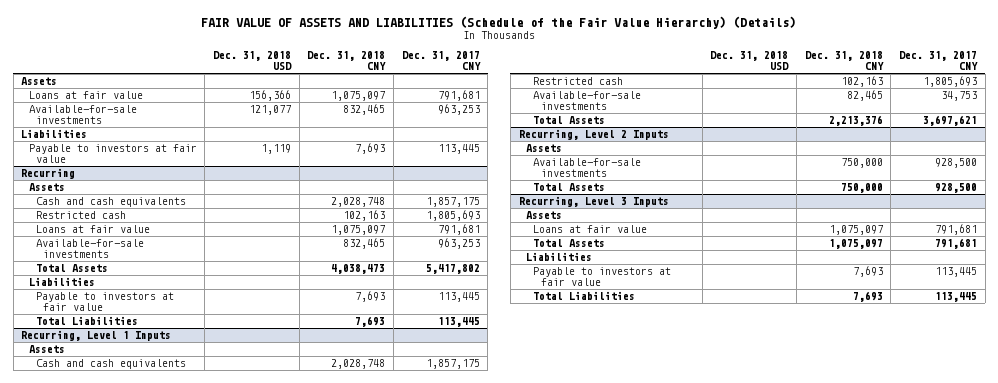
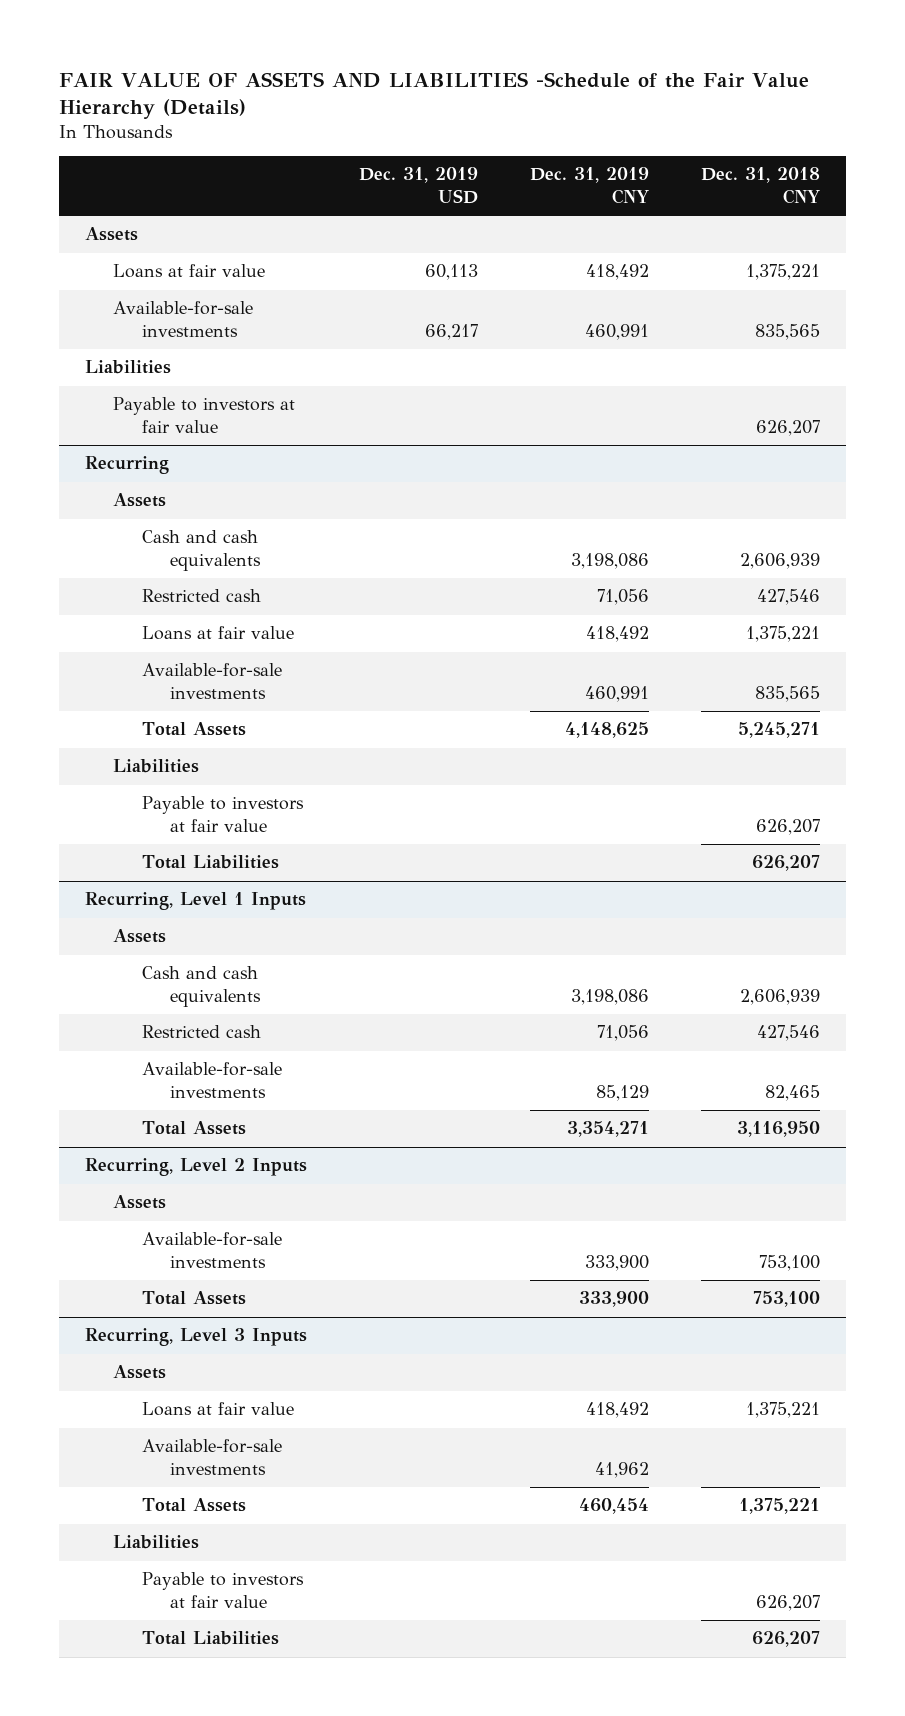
- FAIR VALUE OF ASSETS AND LIABILITIES (Schedule of the Fair Value Hierarchy) (Details)
+ FAIR VALUE OF ASSETS AND LIABILITIES -Schedule of the Fair Value Hierarchy (Details)
- | Dec. 31, 2018 USD | Dec. 31, 2018 CNY | Dec. 31, 2017 CNY
+ | Dec. 31, 2019 USD | Dec. 31, 2019 CNY | Dec. 31, 2018 CNY
- Loans at fair value | 156,366 | 1,075,097 | 791,681
- Available-for-sale investments | 121,077 | 832,465 | 963,253
+ Loans at fair value | 60,113 | 418,492 | 1,375,221
+ Available-for-sale investments | 66,217 | 460,991 | 835,565
- Payable to investors at fair value | 1,119 | 7,693 | 113,445
+ Payable to investors at fair value | | | 626,207
@ Recurring
- Cash and cash equivalents | | 2,028,748 | 1,857,175
- Restricted cash | | 102,163 | 1,805,693
- Loans at fair value | | 1,075,097 | 791,681
- Available-for-sale investments | | 832,465 | 963,253
- Total Assets | | 4,038,473 | 5,417,802
+ Cash and cash equivalents | | 3,198,086 | 2,606,939
+ Restricted cash | | 71,056 | 427,546
+ Loans at fair value | | 418,492 | 1,375,221
+ Available-for-sale investments | | 460,991 | 835,565
+ Total Assets | | 4,148,625 | 5,245,271
- Payable to investors at fair value | | 7,693 | 113,445
- Total Liabilities | | 7,693 | 113,445
+ Payable to investors at fair value | | | 626,207
+ Total Liabilities | | | 626,207
@ Recurring, Level 1 Inputs
- Cash and cash equivalents | | 2,028,748 | 1,857,175
- Restricted cash | | 102,163 | 1,805,693
+ Cash and cash equivalents | | 3,198,086 | 2,606,939
+ Restricted cash | | 71,056 | 427,546
- Total Assets | | 2,213,376 | 3,697,621
+ Total Assets | | 3,354,271 | 3,116,950
@ Recurring, Level 2 Inputs
- Available-for-sale investments | | 750,000 | 928,500
- Total Assets | | 750,000 | 928,500
+ Available-for-sale investments | | 333,900 | 753,100
+ Total Assets | | 333,900 | 753,100
@ Recurring, Level 3 Inputs
- Loans at fair value | | 1,075,097 | 791,681
- Total Assets | | 1,075,097 | 791,681
+ Loans at fair value | | 418,492 | 1,375,221
+ Available-for-sale investments | | 41,962 |
+ Total Assets | | 460,454 | 1,375,221
- Payable to investors at fair value | | 7,693 | 113,445
- Total Liabilities | | 7,693 | 113,445
+ Payable to investors at fair value | | | 626,207
+ Total Liabilities | | | 626,207

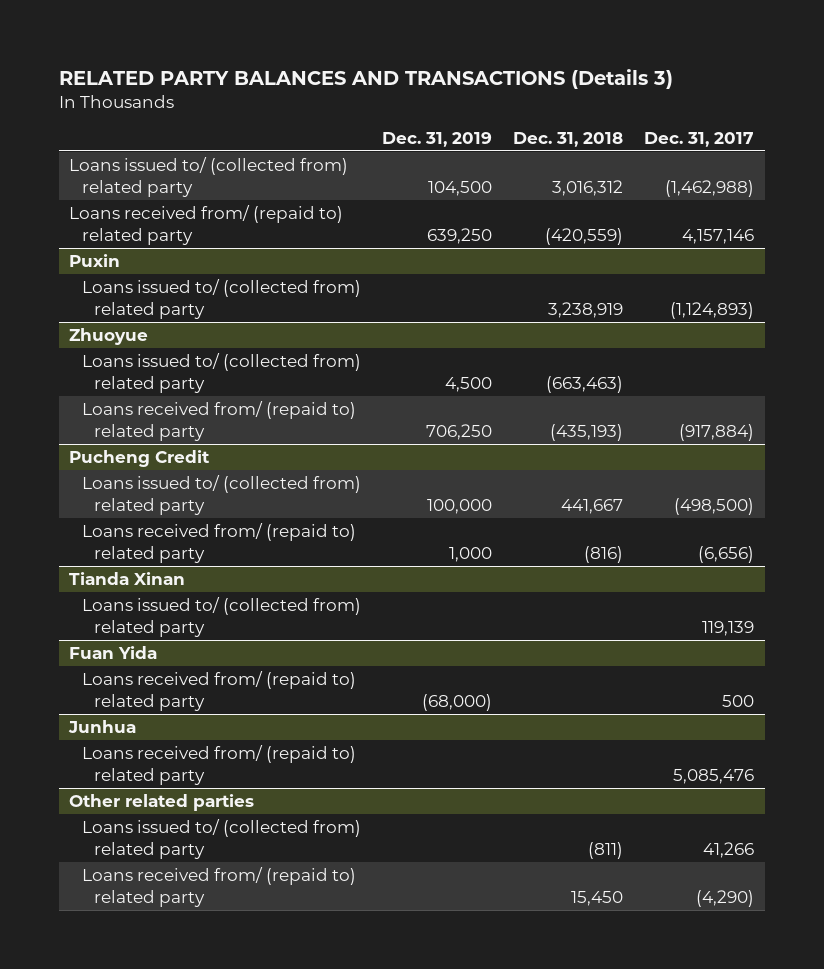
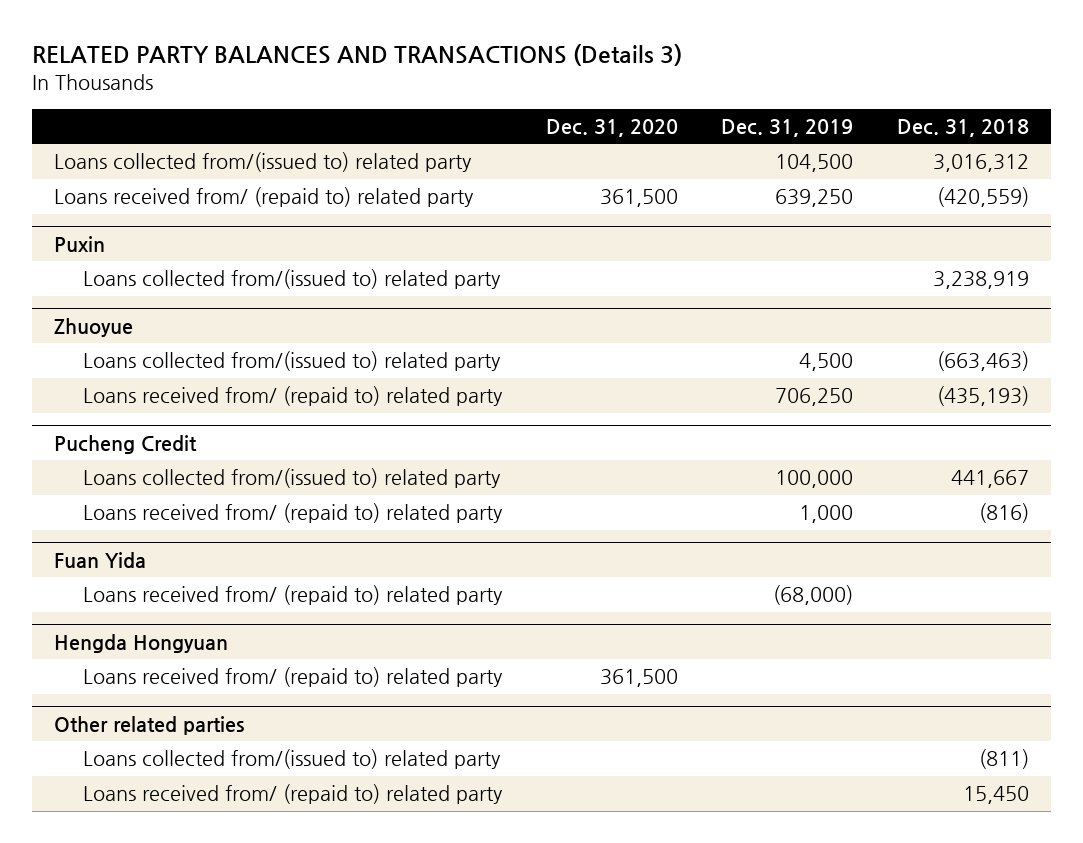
- | Dec. 31, 2019 | Dec. 31, 2018 | Dec. 31, 2017
+ | Dec. 31, 2020 | Dec. 31, 2019 | Dec. 31, 2018
- Loans issued to/ (collected from) related party | 104,500 | 3,016,312 | (1,462,988)
+ Loans collected from/(issued to) related party | | 104,500 | 3,016,312
@ Puxin
- Loans issued to/ (collected from) related party | | 3,238,919 | (1,124,893)
+ Loans collected from/(issued to) related party | | | 3,238,919
@ Zhuoyue
- Loans issued to/ (collected from) related party | 4,500 | (663,463) |
+ Loans collected from/(issued to) related party | | 4,500 | (663,463)
@ Pucheng Credit
- Loans issued to/ (collected from) related party | 100,000 | 441,667 | (498,500)
+ Loans collected from/(issued to) related party | | 100,000 | 441,667
- Tianda Xinan
- Loans issued to/ (collected from) related party | | | 119,139
- Junhua
+ Hengda Hongyuan
@ Other related parties
- Loans issued to/ (collected from) related party | | (811) | 41,266
+ Loans collected from/(issued to) related party | | | (811)

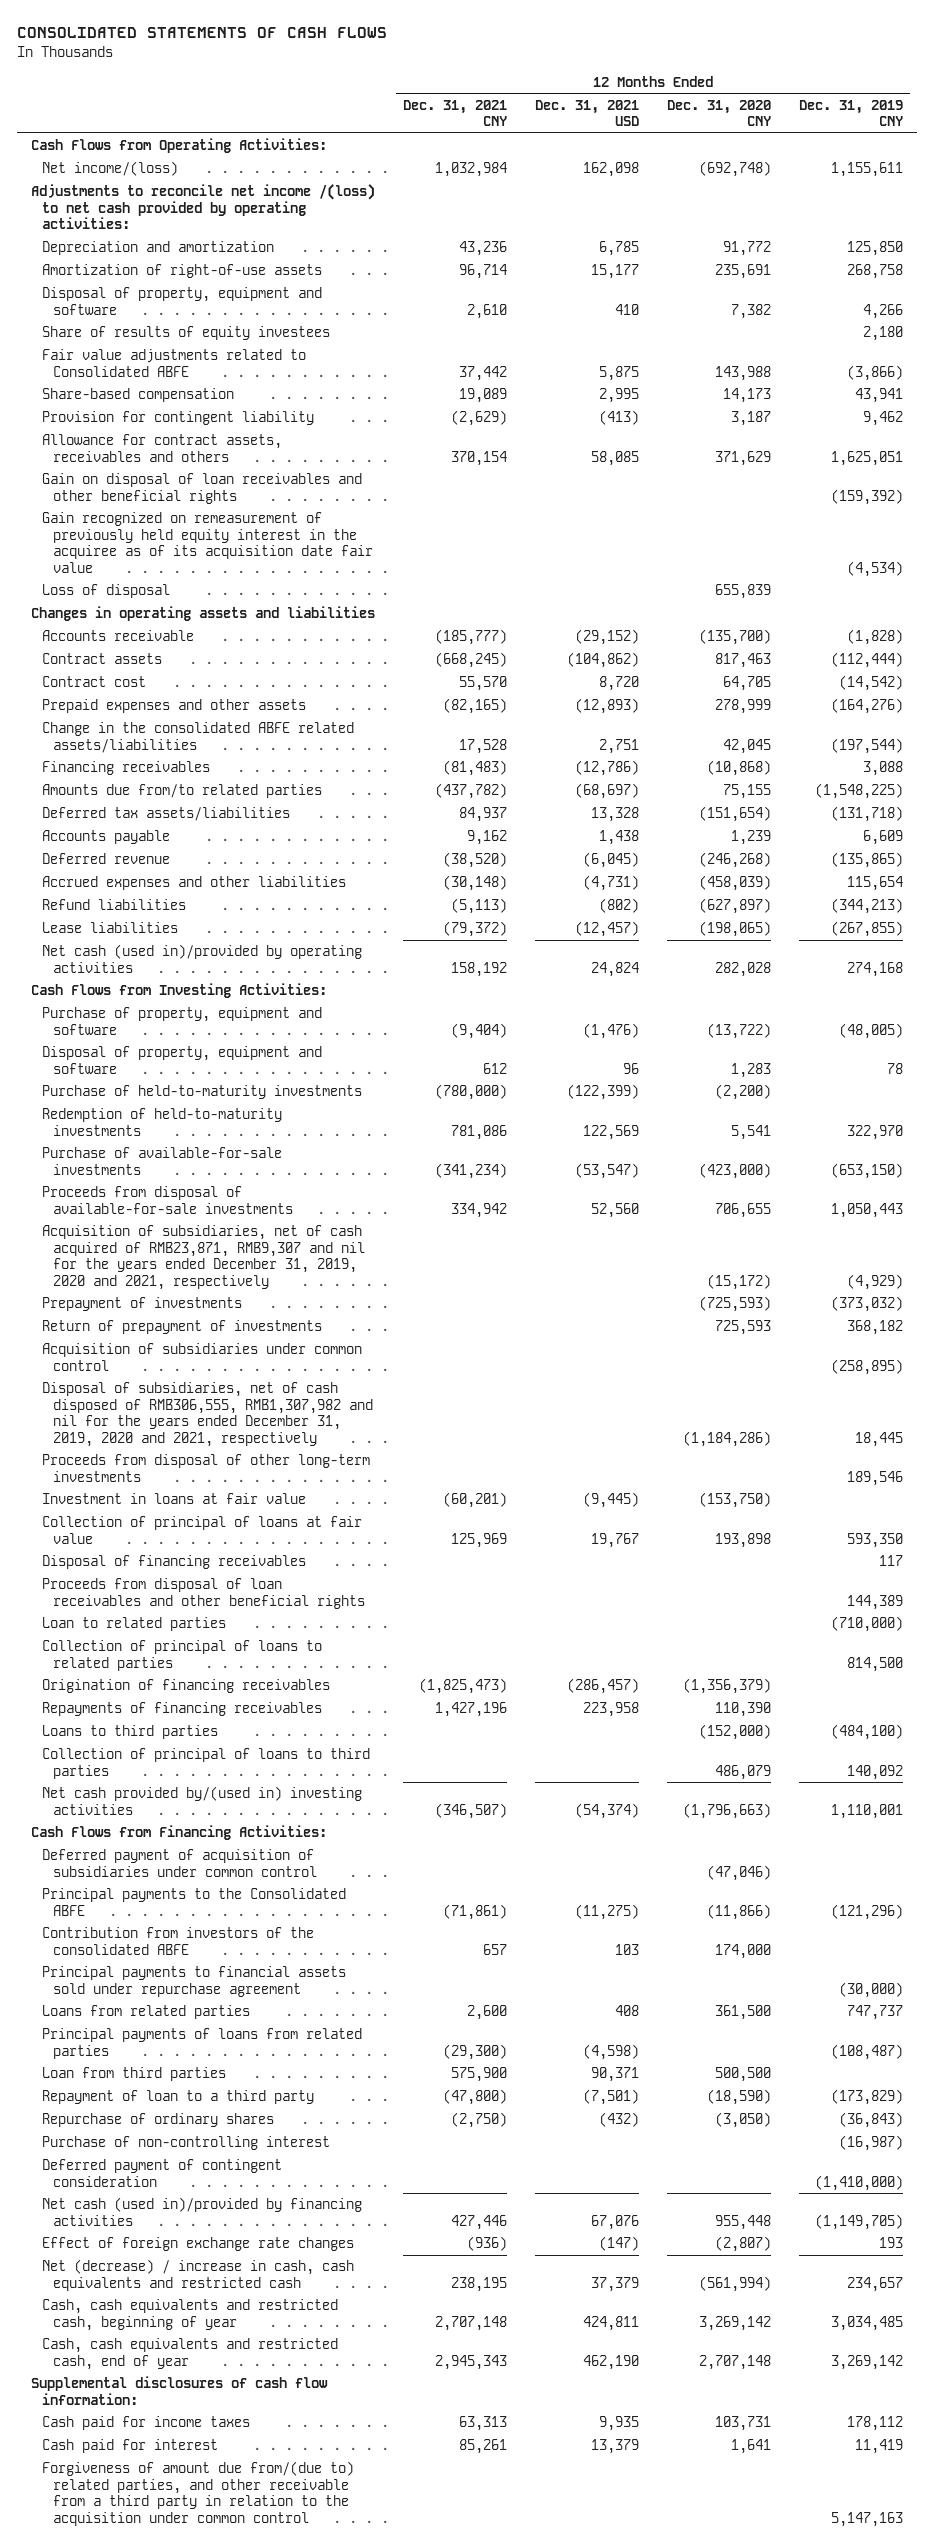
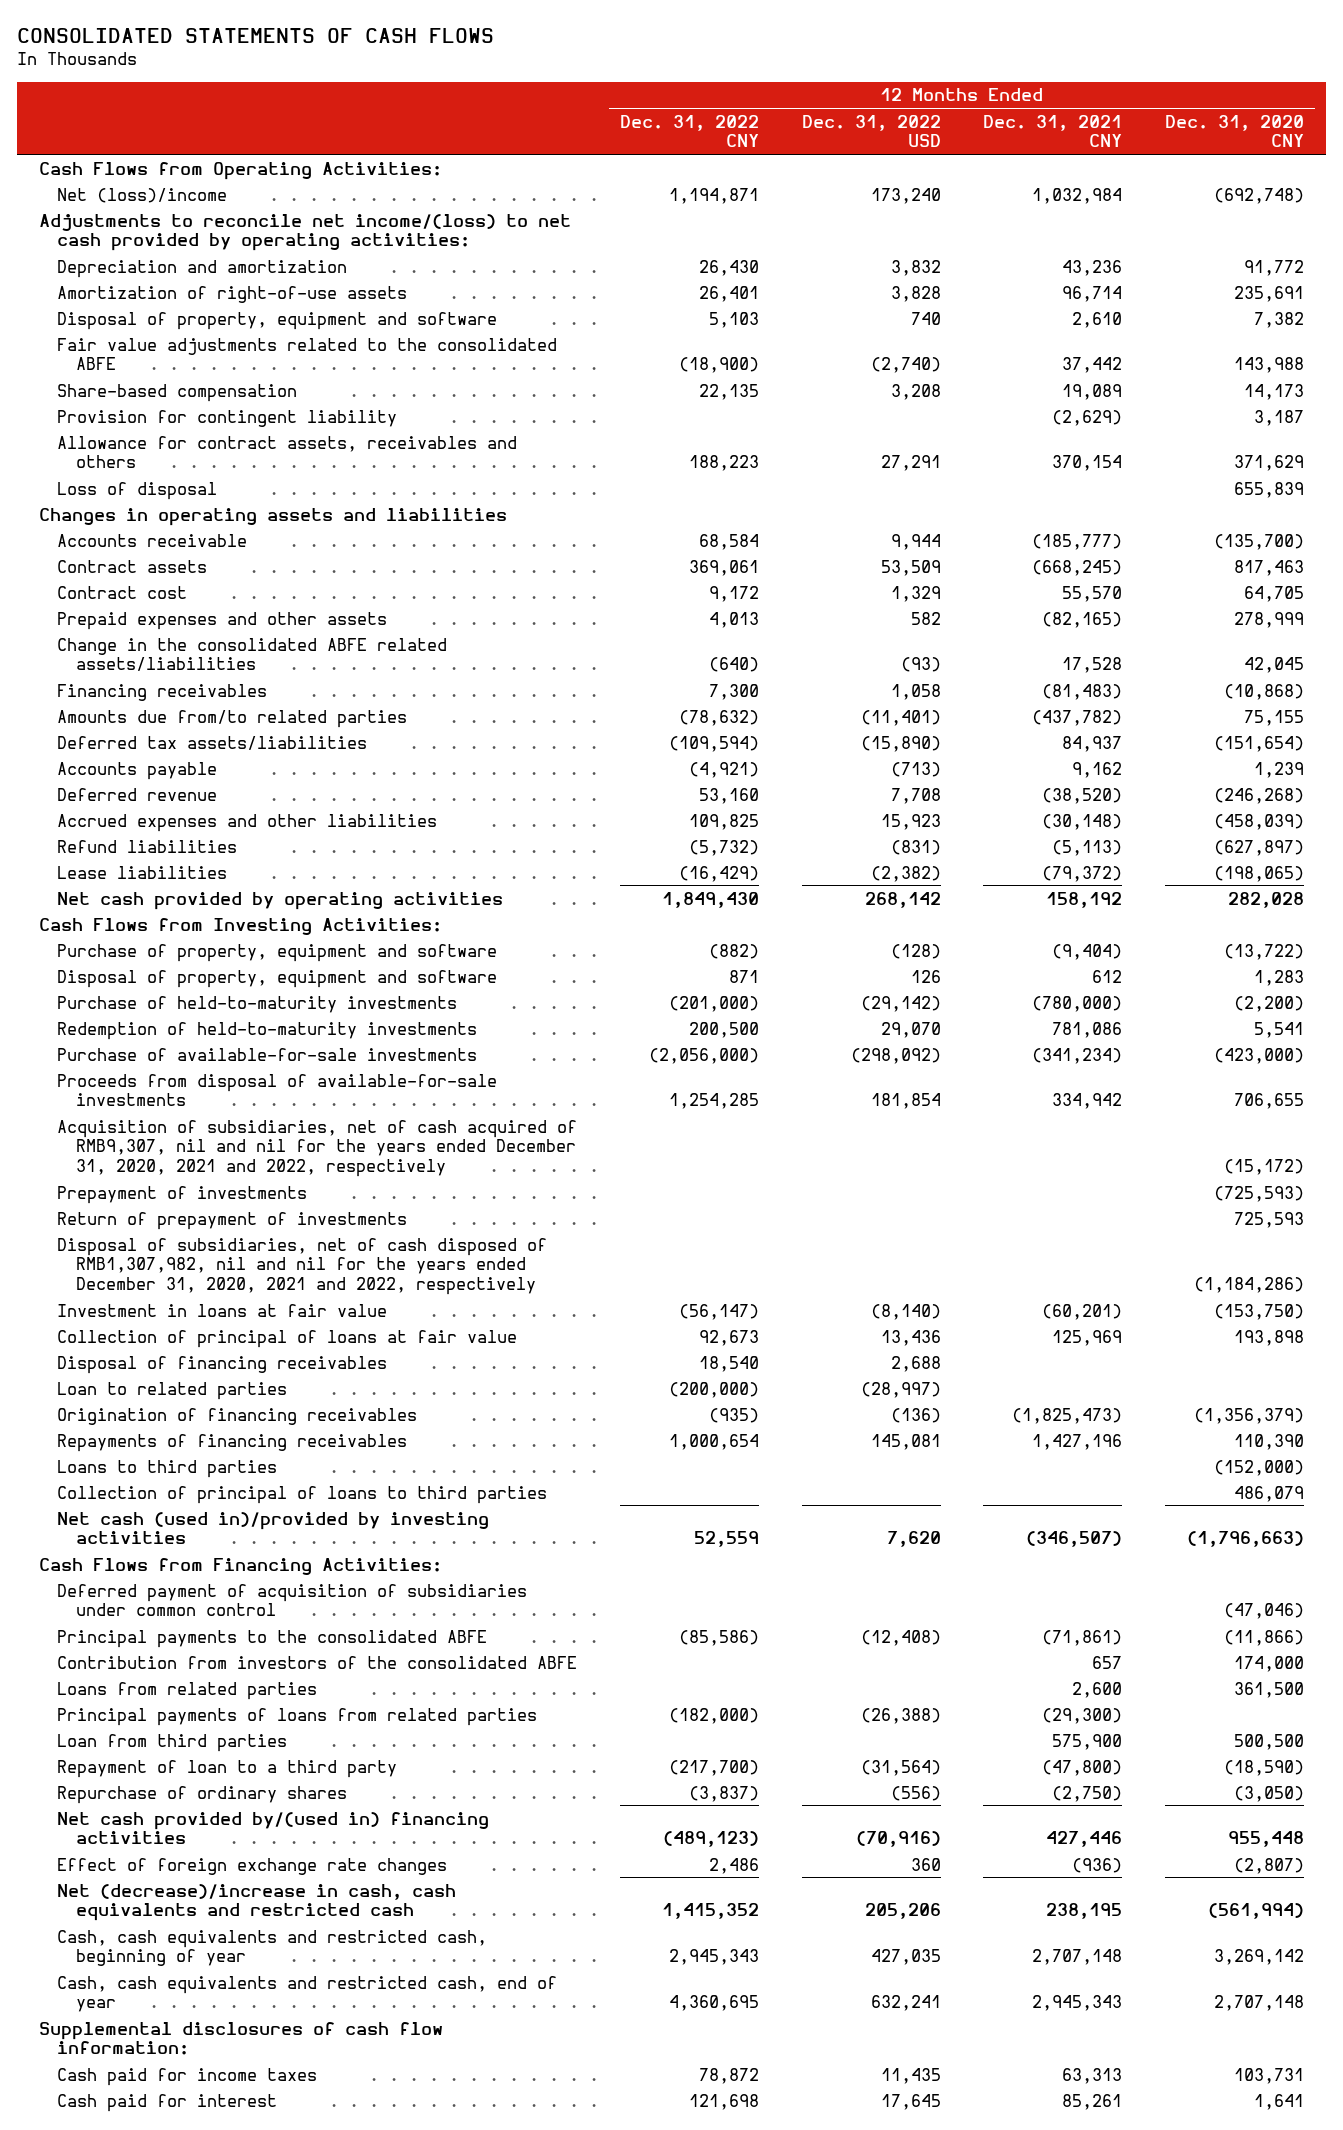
- | 12 Months Ended Dec. 31, 2021 CNY | 12 Months Ended Dec. 31, 2021 USD | 12 Months Ended Dec. 31, 2020 CNY | 12 Months Ended Dec. 31, 2019 CNY
+ | 12 Months Ended Dec. 31, 2022 CNY | 12 Months Ended Dec. 31, 2022 USD | 12 Months Ended Dec. 31, 2021 CNY | 12 Months Ended Dec. 31, 2020 CNY
- Net income/(loss) | 1,032,984 | 162,098 | (692,748) | 1,155,611
- Adjustments to reconcile net income /(loss) to net cash provided by operating activities:
+ Net (loss)/income | 1,194,871 | 173,240 | 1,032,984 | (692,748)
+ Adjustments to reconcile net income/(loss) to net cash provided by operating activities:
- Share of results of equity investees | | | | 2,180
- Fair value adjustments related to Consolidated ABFE | 37,442 | 5,875 | 143,988 | (3,866)
+ Fair value adjustments related to the consolidated ABFE | (18,900) | (2,740) | 37,442 | 143,988
- Gain on disposal of loan receivables and other beneficial rights | | | | (159,392)
- Gain recognized on remeasurement of previously held equity interest in the acquiree as of its acquisition date fair value | | | | (4,534)
- Net cash (used in)/provided by operating activities | 158,192 | 24,824 | 282,028 | 274,168
+ Net cash provided by operating activities | 1,849,430 | 268,142 | 158,192 | 282,028
- Acquisition of subsidiaries, net of cash acquired of RMB23,871, RMB9,307 and nil for the years ended December 31, 2019, 2020 and 2021, respectively | | | (15,172) | (4,929)
+ Acquisition of subsidiaries, net of cash acquired of RMB9,307, nil and nil for the years ended December 31, 2020, 2021 and 2022, respectively | | | | (15,172)
- Acquisition of subsidiaries under common control | | | | (258,895)
- Disposal of subsidiaries, net of cash disposed of RMB306,555, RMB1,307,982 and nil for the years ended December 31, 2019, 2020 and 2021, respectively | | | (1,184,286) | 18,445
- Proceeds from disposal of other long-term investments | | | | 189,546
+ Disposal of subsidiaries, net of cash disposed of RMB1,307,982, nil and nil for the years ended December 31, 2020, 2021 and 2022, respectively | | | | (1,184,286)
- Proceeds from disposal of loan receivables and other beneficial rights | | | | 144,389
- Collection of principal of loans to related parties | | | | 814,500
- Net cash provided by/(used in) investing activities | (346,507) | (54,374) | (1,796,663) | 1,110,001
+ Net cash (used in)/provided by investing activities | 52,559 | 7,620 | (346,507) | (1,796,663)
- Principal payments to the Consolidated ABFE | (71,861) | (11,275) | (11,866) | (121,296)
+ Principal payments to the consolidated ABFE | (85,586) | (12,408) | (71,861) | (11,866)
- Principal payments to financial assets sold under repurchase agreement | | | | (30,000)
- Purchase of non-controlling interest | | | | (16,987)
- Deferred payment of contingent consideration | | | | (1,410,000)
- Net cash (used in)/provided by financing activities | 427,446 | 67,076 | 955,448 | (1,149,705)
+ Net cash provided by/(used in) financing activities | (489,123) | (70,916) | 427,446 | 955,448
- Net (decrease) / increase in cash, cash equivalents and restricted cash | 238,195 | 37,379 | (561,994) | 234,657
+ Net (decrease)/increase in cash, cash equivalents and restricted cash | 1,415,352 | 205,206 | 238,195 | (561,994)
- Forgiveness of amount due from/(due to) related parties, and other receivable from a third party in relation to the acquisition under common control | | | | 5,147,163

